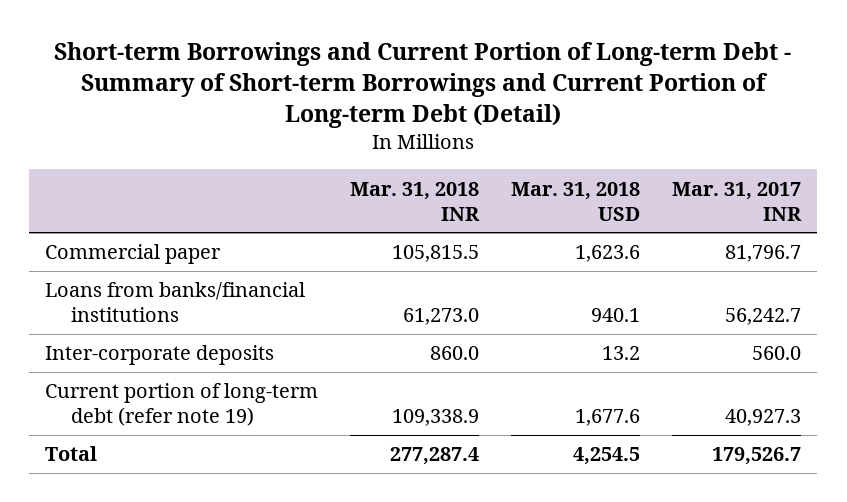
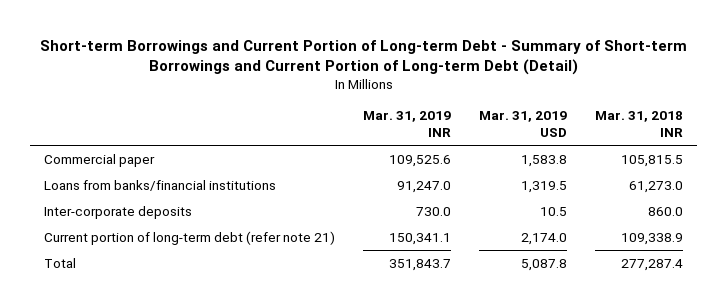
- | Mar. 31, 2018 INR | Mar. 31, 2018 USD | Mar. 31, 2017 INR
+ | Mar. 31, 2019 INR | Mar. 31, 2019 USD | Mar. 31, 2018 INR
- Current portion of long-term debt (refer note 19) | 109,338.9 | 1,677.6 | 40,927.3
+ Current portion of long-term debt (refer note 21) | 150,341.1 | 2,174.0 | 109,338.9

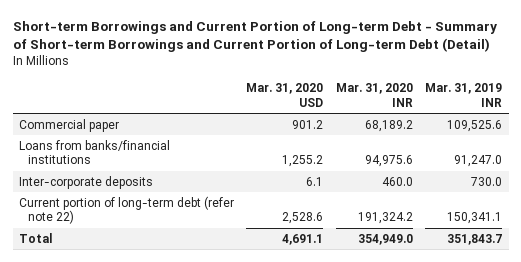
- | Mar. 31, 2019 INR | Mar. 31, 2019 USD | Mar. 31, 2018 INR
+ | Mar. 31, 2020 USD | Mar. 31, 2020 INR | Mar. 31, 2019 INR
- Current portion of long-term debt (refer note 21) | 150,341.1 | 2,174.0 | 109,338.9
+ Current portion of long-term debt (refer note 22) | 2,528.6 | 191,324.2 | 150,341.1

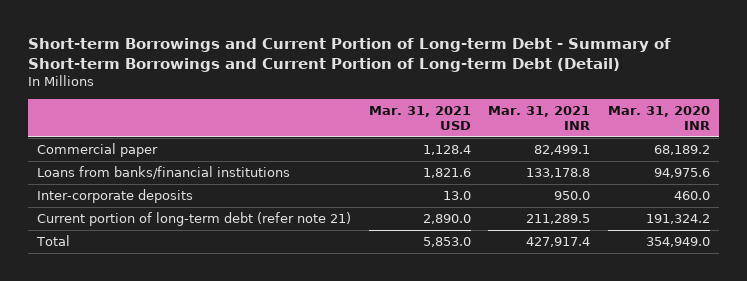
- | Mar. 31, 2020 USD | Mar. 31, 2020 INR | Mar. 31, 2019 INR
+ | Mar. 31, 2021 USD | Mar. 31, 2021 INR | Mar. 31, 2020 INR
- Current portion of long-term debt (refer note 22) | 2,528.6 | 191,324.2 | 150,341.1
+ Current portion of long-term debt (refer note 21) | 2,890.0 | 211,289.5 | 191,324.2

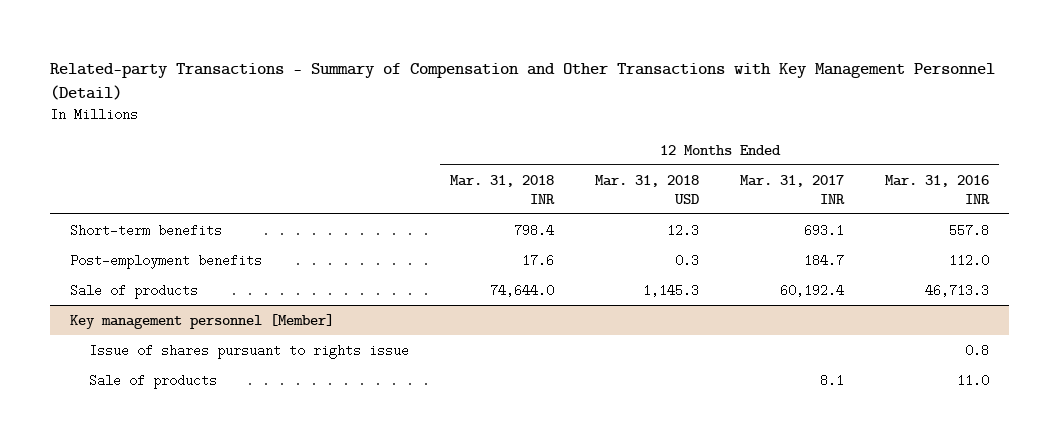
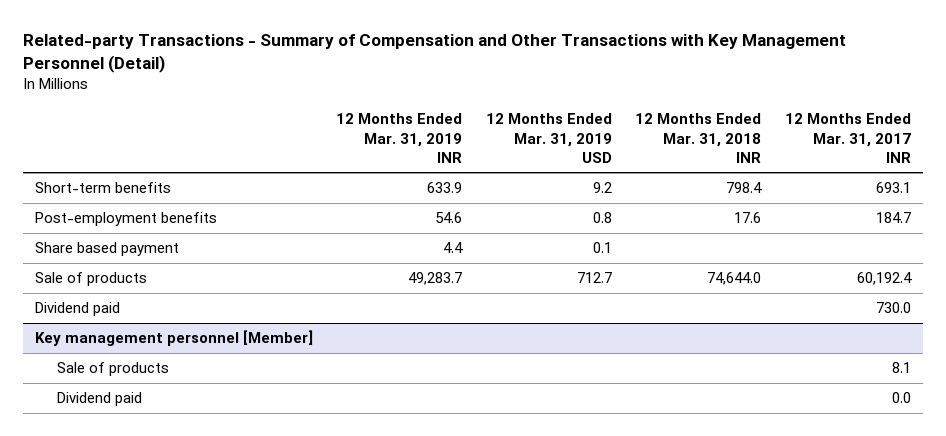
- | 12 Months Ended Mar. 31, 2018 INR | 12 Months Ended Mar. 31, 2018 USD | 12 Months Ended Mar. 31, 2017 INR | 12 Months Ended Mar. 31, 2016 INR
+ | 12 Months Ended Mar. 31, 2019 INR | 12 Months Ended Mar. 31, 2019 USD | 12 Months Ended Mar. 31, 2018 INR | 12 Months Ended Mar. 31, 2017 INR
+ Share based payment | 4.4 | 0.1 | |
+ Dividend paid | | | | 730.0
@ Key management personnel [Member]
- Issue of shares pursuant to rights issue | | | | 0.8
+ Dividend paid | | | | 0.0

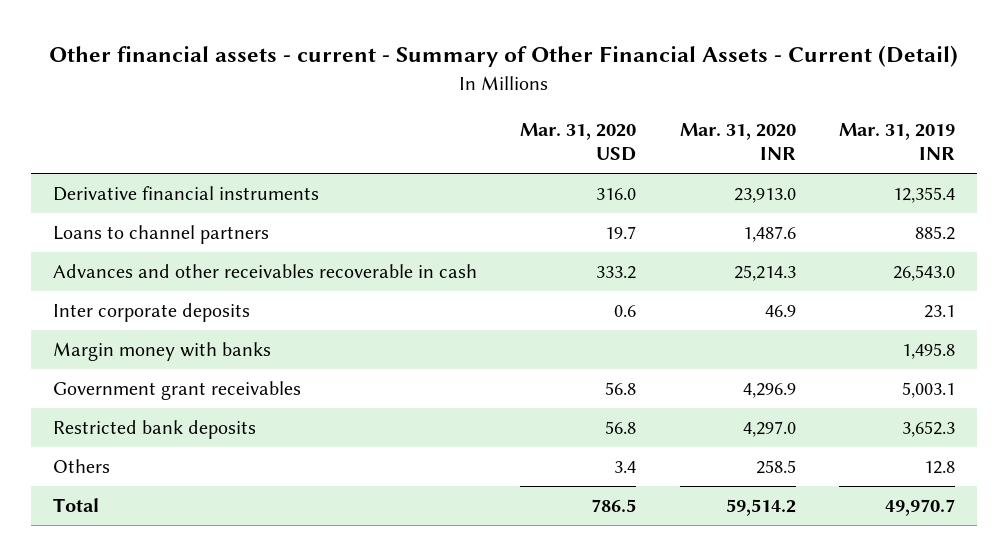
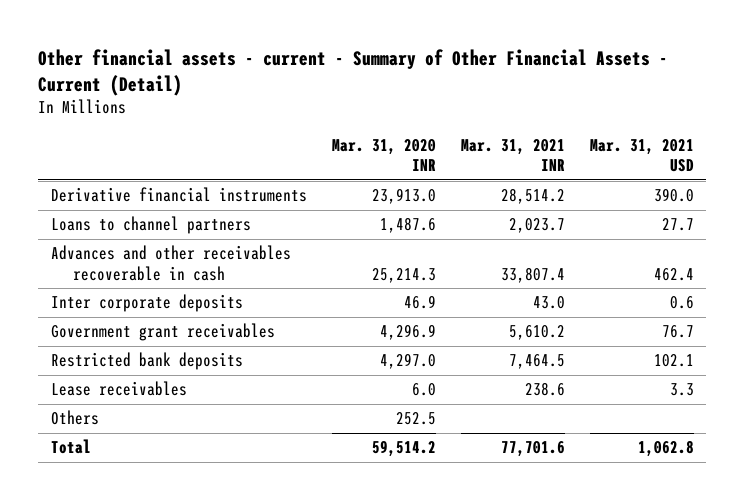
- | Mar. 31, 2020 USD | Mar. 31, 2020 INR | Mar. 31, 2019 INR
+ | Mar. 31, 2020 INR | Mar. 31, 2021 INR | Mar. 31, 2021 USD
- Margin money with banks | | | 1,495.8
- Others | 3.4 | 258.5 | 12.8
+ Lease receivables | 6.0 | 238.6 | 3.3
+ Others | 252.5 | |

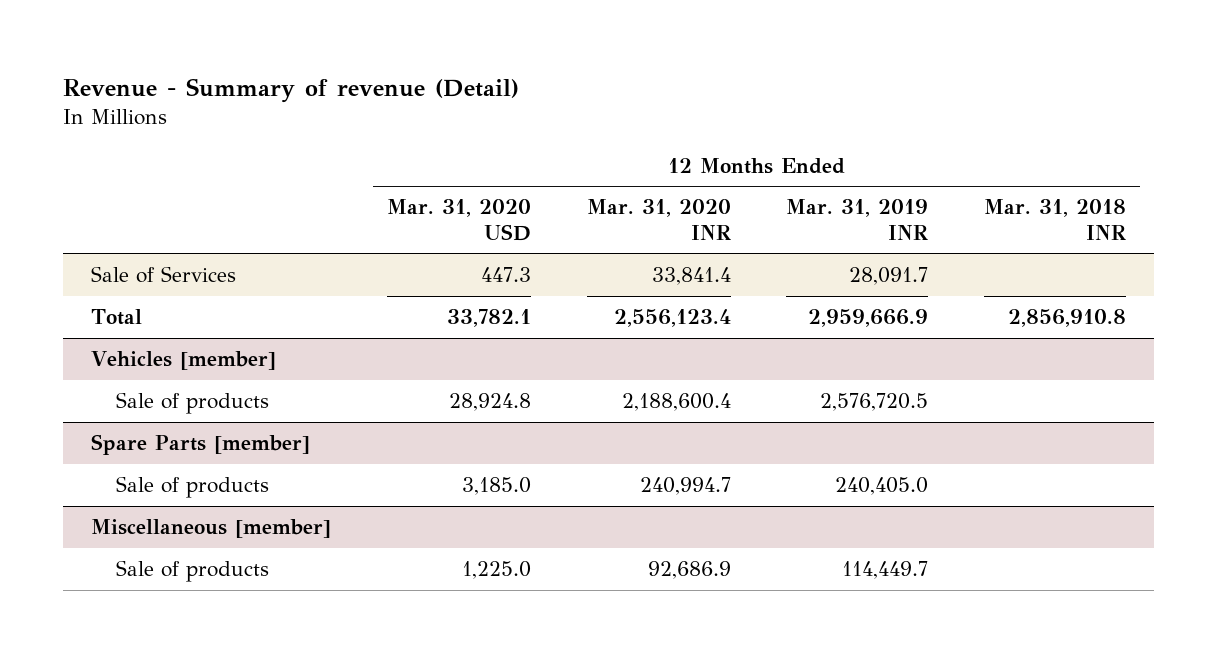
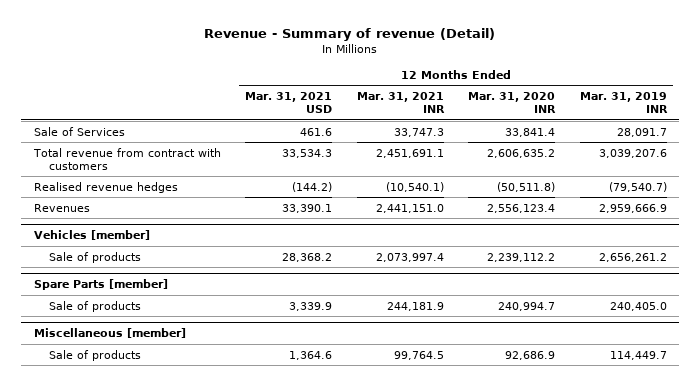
- | 12 Months Ended Mar. 31, 2020 USD | 12 Months Ended Mar. 31, 2020 INR | 12 Months Ended Mar. 31, 2019 INR | 12 Months Ended Mar. 31, 2018 INR
+ | 12 Months Ended Mar. 31, 2021 USD | 12 Months Ended Mar. 31, 2021 INR | 12 Months Ended Mar. 31, 2020 INR | 12 Months Ended Mar. 31, 2019 INR
- Total | 33,782.1 | 2,556,123.4 | 2,959,666.9 | 2,856,910.8
+ Total revenue from contract with customers | 33,534.3 | 2,451,691.1 | 2,606,635.2 | 3,039,207.6
+ Realised revenue hedges | (144.2) | (10,540.1) | (50,511.8) | (79,540.7)
+ Revenues | 33,390.1 | 2,441,151.0 | 2,556,123.4 | 2,959,666.9
@ Vehicles [member]
- Sale of products | 28,924.8 | 2,188,600.4 | 2,576,720.5 |
+ Sale of products | 28,368.2 | 2,073,997.4 | 2,239,112.2 | 2,656,261.2

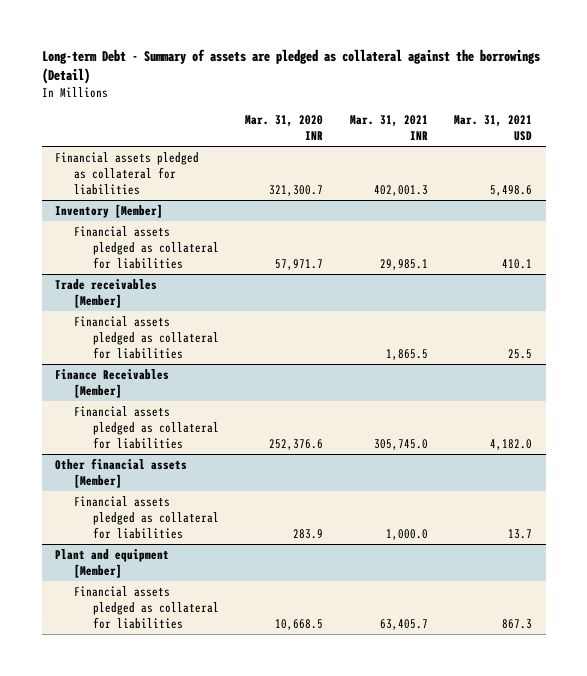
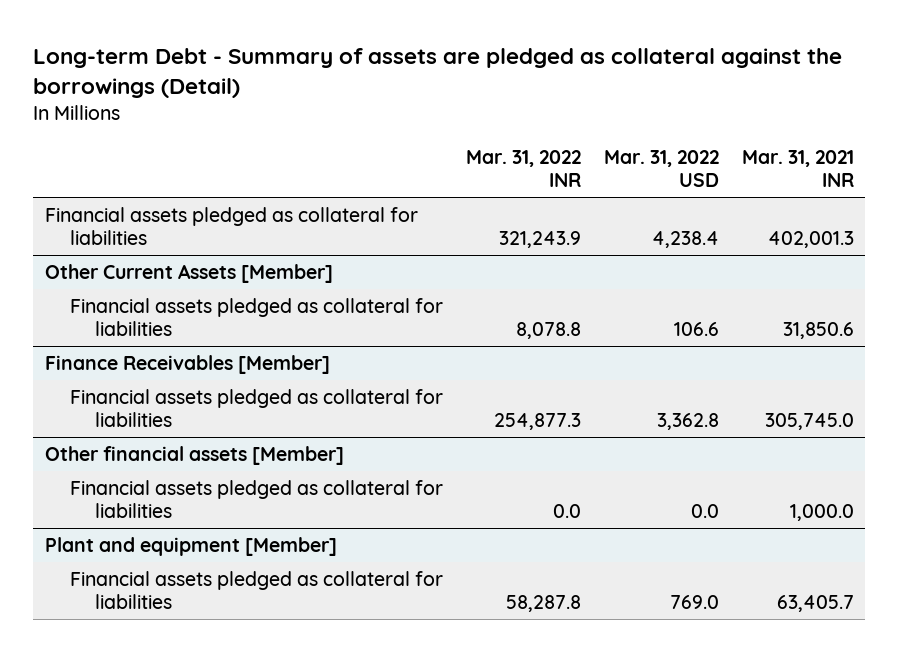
- | Mar. 31, 2020 INR | Mar. 31, 2021 INR | Mar. 31, 2021 USD
+ | Mar. 31, 2022 INR | Mar. 31, 2022 USD | Mar. 31, 2021 INR
- Inventory [Member]
- Financial assets pledged as collateral for liabilities | 57,971.7 | 29,985.1 | 410.1
- Trade receivables [Member]
- Financial assets pledged as collateral for liabilities | | 1,865.5 | 25.5
+ Other Current Assets [Member]
+ Financial assets pledged as collateral for liabilities | 8,078.8 | 106.6 | 31,850.6

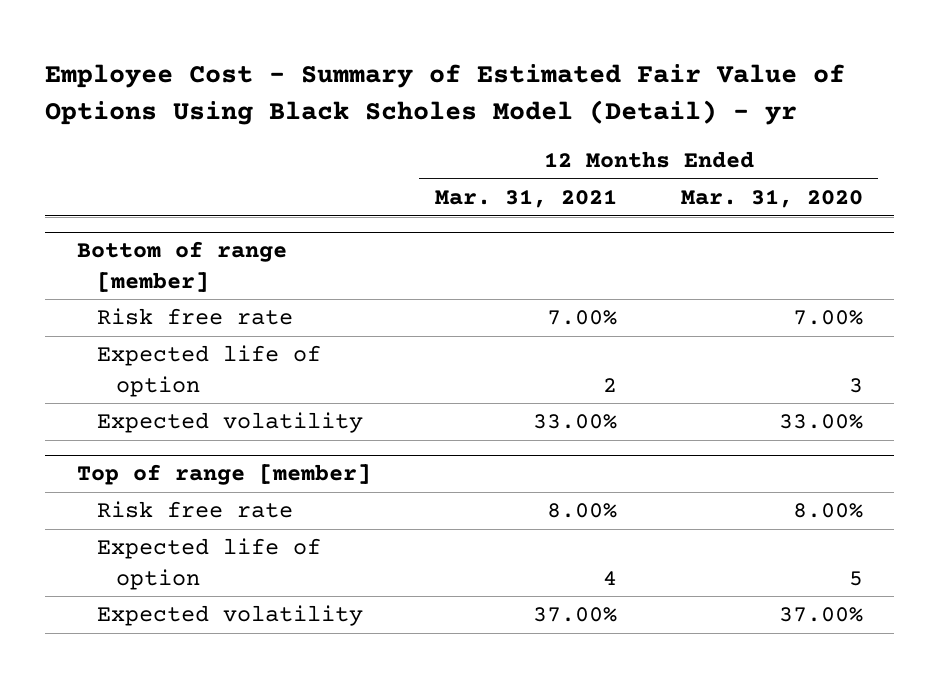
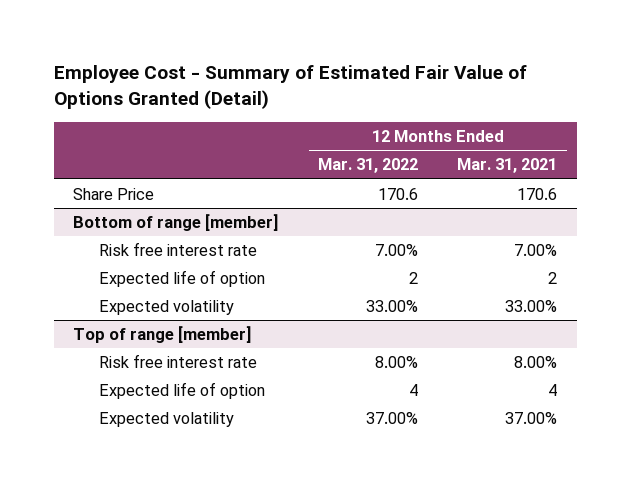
- Employee Cost - Summary of Estimated Fair Value of Options Using Black Scholes Model (Detail) - yr
+ Employee Cost - Summary of Estimated Fair Value of Options Granted (Detail)
- | 12 Months Ended Mar. 31, 2021 | 12 Months Ended Mar. 31, 2020
+ | 12 Months Ended Mar. 31, 2022 | 12 Months Ended Mar. 31, 2021
+ Share Price | 170.6 | 170.6
@ Bottom of range [member]
- Risk free rate | 7.00% | 7.00%
+ Risk free interest rate | 7.00% | 7.00%
@ Top of range [member]
- Risk free rate | 8.00% | 8.00%
+ Risk free interest rate | 8.00% | 8.00%

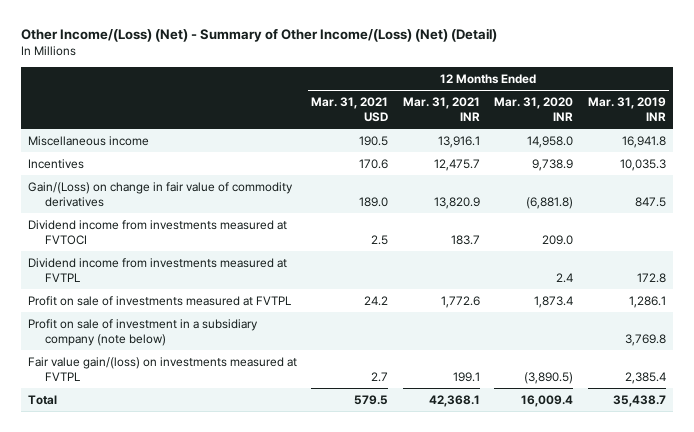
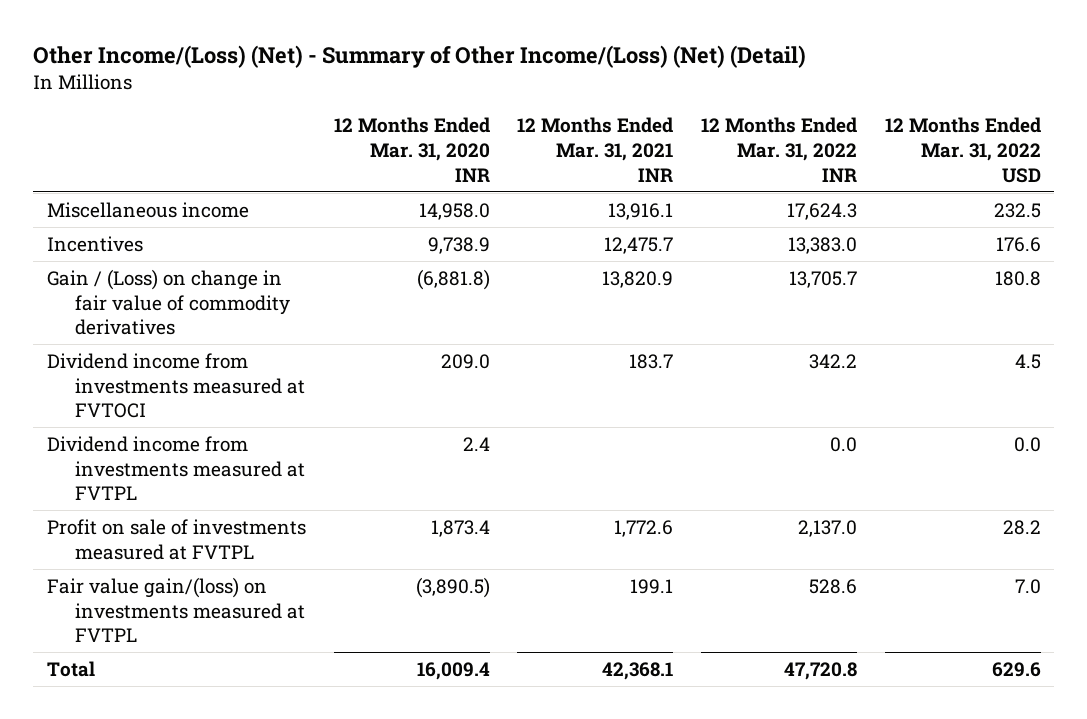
- | 12 Months Ended Mar. 31, 2021 USD | 12 Months Ended Mar. 31, 2021 INR | 12 Months Ended Mar. 31, 2020 INR | 12 Months Ended Mar. 31, 2019 INR
+ | 12 Months Ended Mar. 31, 2020 INR | 12 Months Ended Mar. 31, 2021 INR | 12 Months Ended Mar. 31, 2022 INR | 12 Months Ended Mar. 31, 2022 USD
- Gain/(Loss) on change in fair value of commodity derivatives | 189.0 | 13,820.9 | (6,881.8) | 847.5
+ Gain / (Loss) on change in fair value of commodity derivatives | (6,881.8) | 13,820.9 | 13,705.7 | 180.8
- Profit on sale of investment in a subsidiary company (note below) | | | | 3,769.8

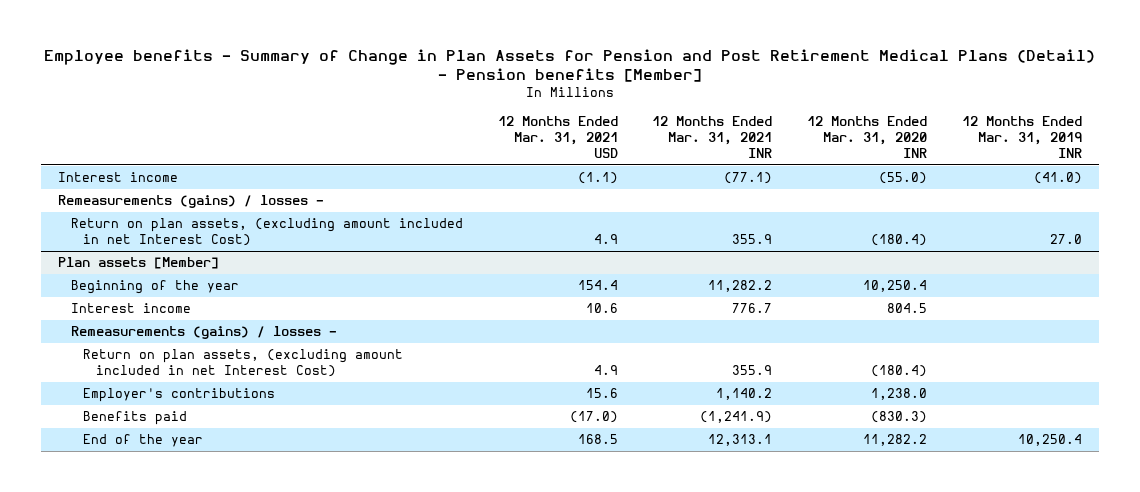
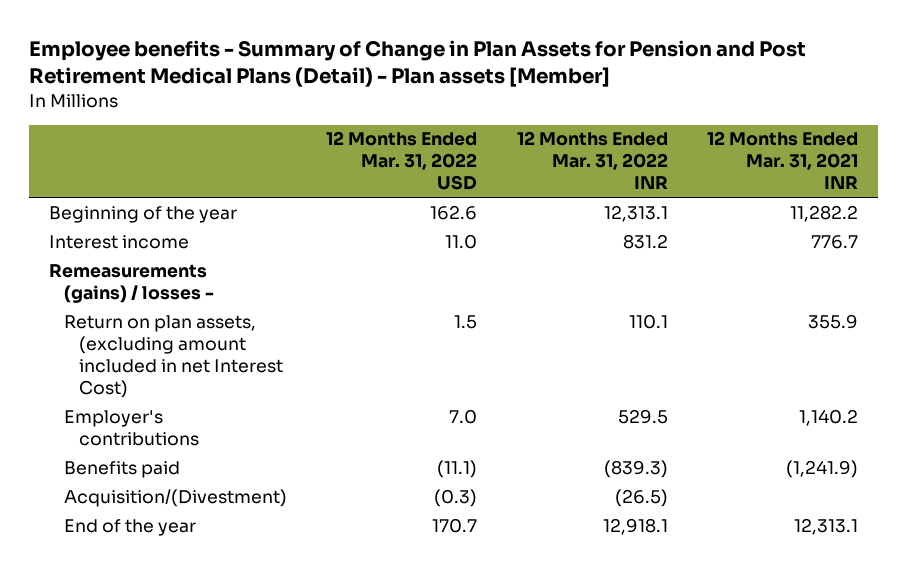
- Employee benefits - Summary of Change in Plan Assets for Pension and Post Retirement Medical Plans (Detail) - Pension benefits [Member]
+ Employee benefits - Summary of Change in Plan Assets for Pension and Post Retirement Medical Plans (Detail) - Plan assets [Member]
- | 12 Months Ended Mar. 31, 2021 USD | 12 Months Ended Mar. 31, 2021 INR | 12 Months Ended Mar. 31, 2020 INR | 12 Months Ended Mar. 31, 2019 INR
+ | 12 Months Ended Mar. 31, 2022 USD | 12 Months Ended Mar. 31, 2022 INR | 12 Months Ended Mar. 31, 2021 INR
- Interest income | (1.1) | (77.1) | (55.0) | (41.0)
- Remeasurements (gains) / losses -
- Return on plan assets, (excluding amount included in net Interest Cost) | 4.9 | 355.9 | (180.4) | 27.0
- Plan assets [Member]
+ Acquisition/(Divestment) | (0.3) | (26.5) |

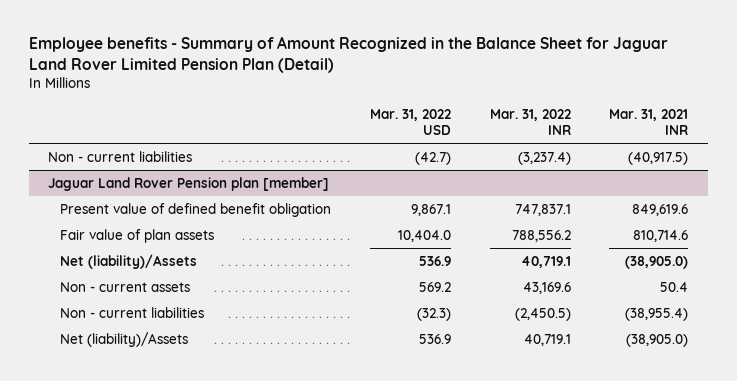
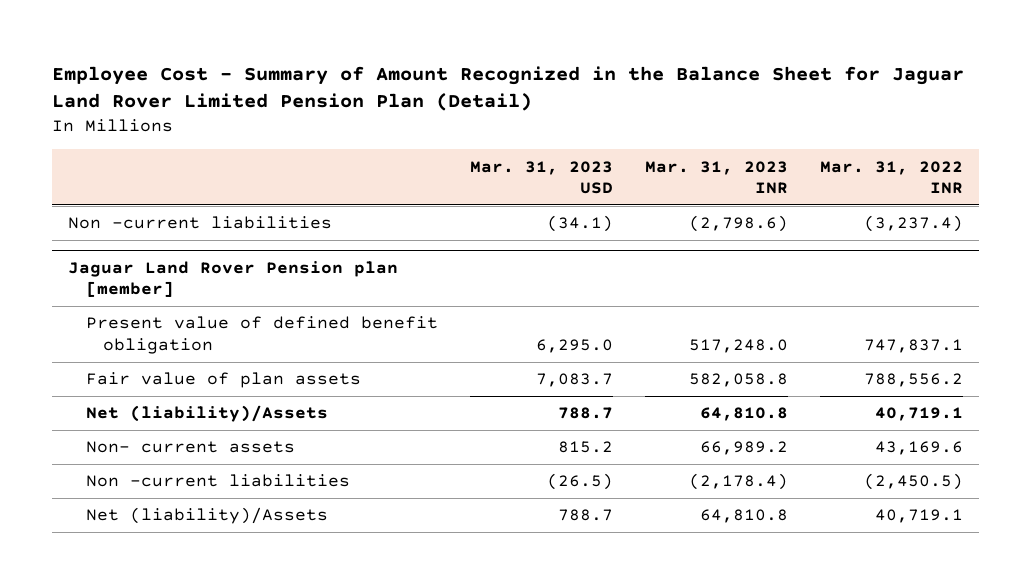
- Employee benefits - Summary of Amount Recognized in the Balance Sheet for Jaguar Land Rover Limited Pension Plan (Detail)
+ Employee Cost - Summary of Amount Recognized in the Balance Sheet for Jaguar Land Rover Limited Pension Plan (Detail)
- | Mar. 31, 2022 USD | Mar. 31, 2022 INR | Mar. 31, 2021 INR
+ | Mar. 31, 2023 USD | Mar. 31, 2023 INR | Mar. 31, 2022 INR
- Non - current liabilities | (42.7) | (3,237.4) | (40,917.5)
+ Non -current liabilities | (34.1) | (2,798.6) | (3,237.4)
@ Jaguar Land Rover Pension plan [member]
- Non - current assets | 569.2 | 43,169.6 | 50.4
- Non - current liabilities | (32.3) | (2,450.5) | (38,955.4)
+ Non- current assets | 815.2 | 66,989.2 | 43,169.6
+ Non -current liabilities | (26.5) | (2,178.4) | (2,450.5)

